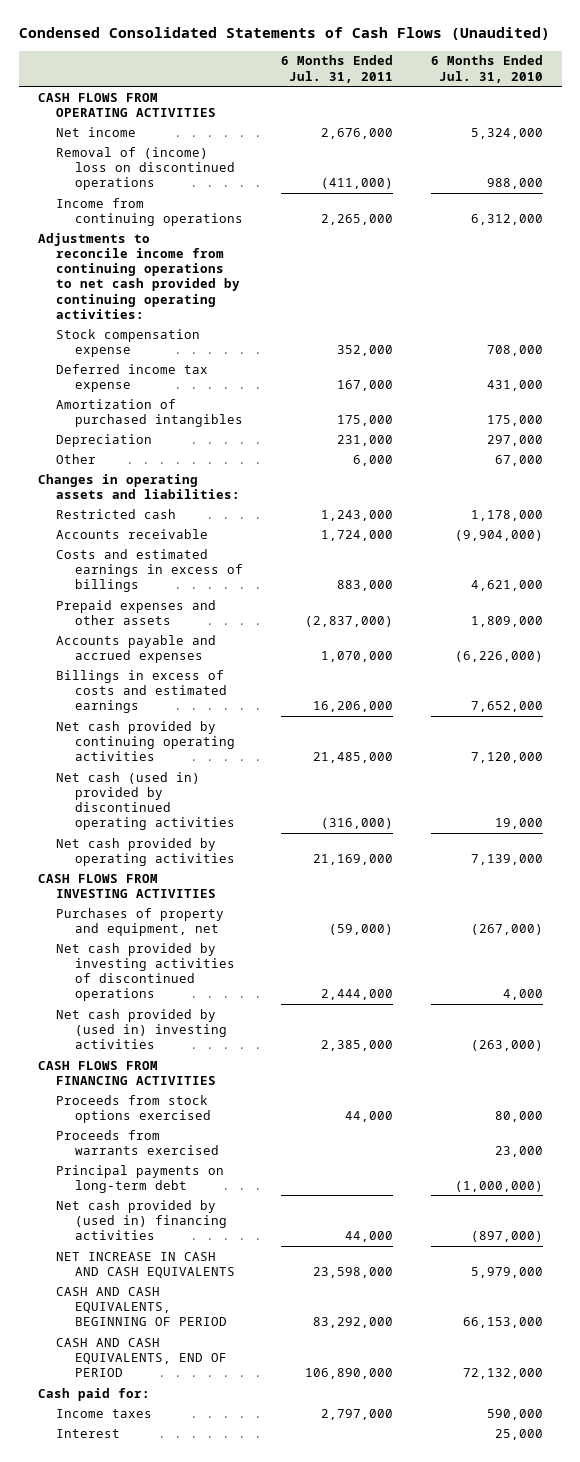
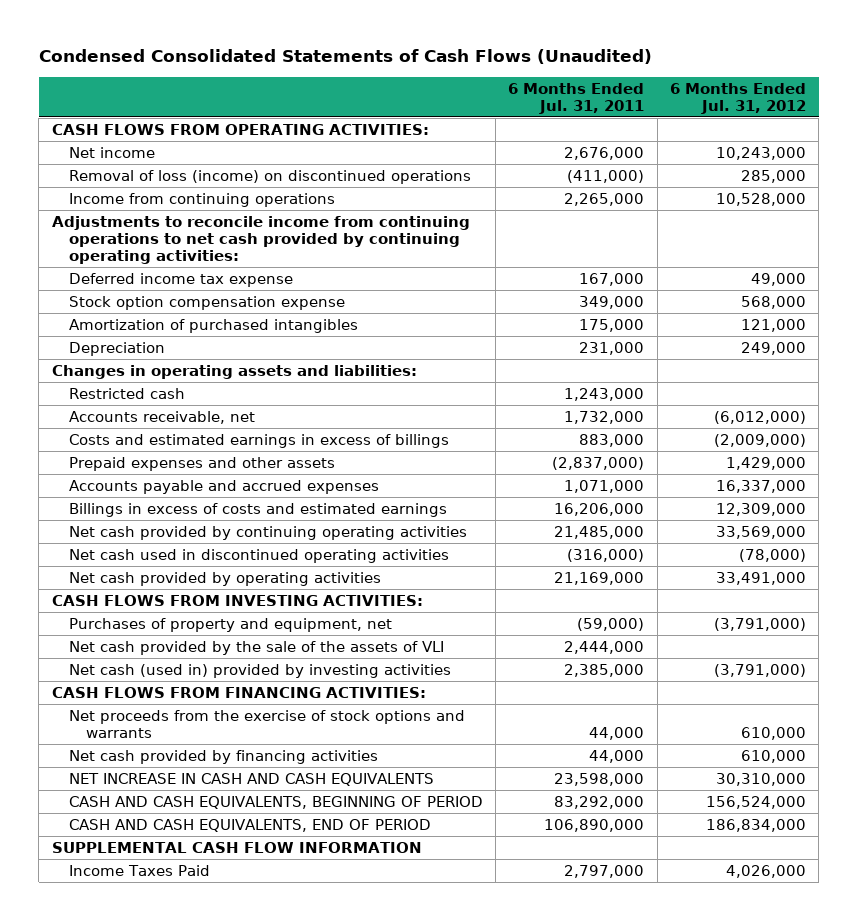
- | 6 Months Ended Jul. 31, 2011 | 6 Months Ended Jul. 31, 2010
+ | 6 Months Ended Jul. 31, 2011 | 6 Months Ended Jul. 31, 2012
- CASH FLOWS FROM OPERATING ACTIVITIES
+ CASH FLOWS FROM OPERATING ACTIVITIES:
- Removal of (income) loss on discontinued operations | (411,000) | 988,000
+ Removal of loss (income) on discontinued operations | (411,000) | 285,000
- Stock compensation expense | 352,000 | 708,000
+ Stock option compensation expense | 349,000 | 568,000
- Other | 6,000 | 67,000
- Accounts receivable | 1,724,000 | (9,904,000)
+ Accounts receivable, net | 1,732,000 | (6,012,000)
- Accounts payable and accrued expenses | 1,070,000 | (6,226,000)
+ Accounts payable and accrued expenses | 1,071,000 | 16,337,000
- Net cash (used in) provided by discontinued operating activities | (316,000) | 19,000
+ Net cash used in discontinued operating activities | (316,000) | (78,000)
- CASH FLOWS FROM INVESTING ACTIVITIES
+ CASH FLOWS FROM INVESTING ACTIVITIES:
- Net cash provided by investing activities of discontinued operations | 2,444,000 | 4,000
- Net cash provided by (used in) investing activities | 2,385,000 | (263,000)
- CASH FLOWS FROM FINANCING ACTIVITIES
- Proceeds from stock options exercised | 44,000 | 80,000
- Proceeds from warrants exercised | | 23,000
- Principal payments on long-term debt | | (1,000,000)
- Net cash provided by (used in) financing activities | 44,000 | (897,000)
+ Net cash provided by the sale of the assets of VLI | 2,444,000 |
+ Net cash (used in) provided by investing activities | 2,385,000 | (3,791,000)
+ CASH FLOWS FROM FINANCING ACTIVITIES:
+ Net proceeds from the exercise of stock options and warrants | 44,000 | 610,000
+ Net cash provided by financing activities | 44,000 | 610,000
- Cash paid for:
- Income taxes | 2,797,000 | 590,000
- Interest | | 25,000
+ SUPPLEMENTAL CASH FLOW INFORMATION
+ Income Taxes Paid | 2,797,000 | 4,026,000

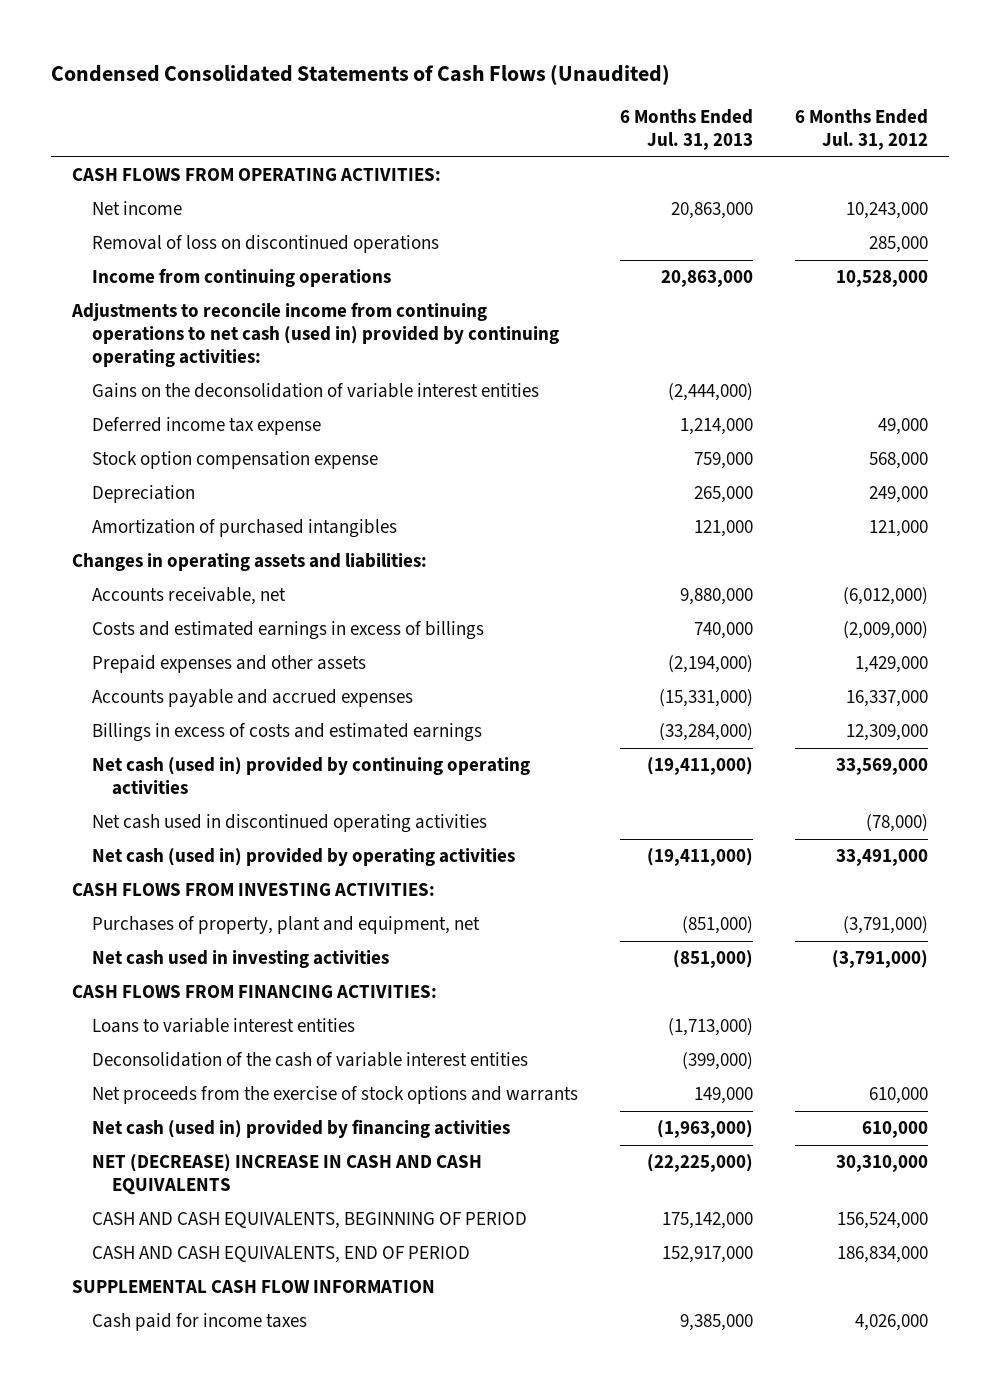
- | 6 Months Ended Jul. 31, 2011 | 6 Months Ended Jul. 31, 2012
+ | 6 Months Ended Jul. 31, 2013 | 6 Months Ended Jul. 31, 2012
- Removal of loss (income) on discontinued operations | (411,000) | 285,000
+ Removal of loss on discontinued operations | | 285,000
- Adjustments to reconcile income from continuing operations to net cash provided by continuing operating activities:
+ Adjustments to reconcile income from continuing operations to net cash (used in) provided by continuing operating activities:
+ Gains on the deconsolidation of variable interest entities | (2,444,000) |
moved down: Amortization of purchased intangibles | 121,000 | 121,000
- Restricted cash | 1,243,000 |
- Net cash provided by continuing operating activities | 21,485,000 | 33,569,000
+ Net cash (used in) provided by continuing operating activities | (19,411,000) | 33,569,000
- Net cash provided by operating activities | 21,169,000 | 33,491,000
+ Net cash (used in) provided by operating activities | (19,411,000) | 33,491,000
- Purchases of property and equipment, net | (59,000) | (3,791,000)
- Net cash provided by the sale of the assets of VLI | 2,444,000 |
- Net cash (used in) provided by investing activities | 2,385,000 | (3,791,000)
+ Purchases of property, plant and equipment, net | (851,000) | (3,791,000)
+ Net cash used in investing activities | (851,000) | (3,791,000)
+ Loans to variable interest entities | (1,713,000) |
+ Deconsolidation of the cash of variable interest entities | (399,000) |
- Net cash provided by financing activities | 44,000 | 610,000
- NET INCREASE IN CASH AND CASH EQUIVALENTS | 23,598,000 | 30,310,000
+ Net cash (used in) provided by financing activities | (1,963,000) | 610,000
+ NET (DECREASE) INCREASE IN CASH AND CASH EQUIVALENTS | (22,225,000) | 30,310,000
- Income Taxes Paid | 2,797,000 | 4,026,000
+ Cash paid for income taxes | 9,385,000 | 4,026,000

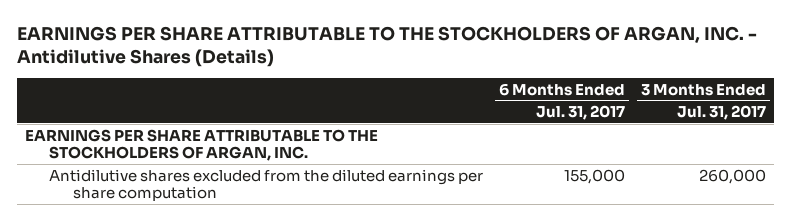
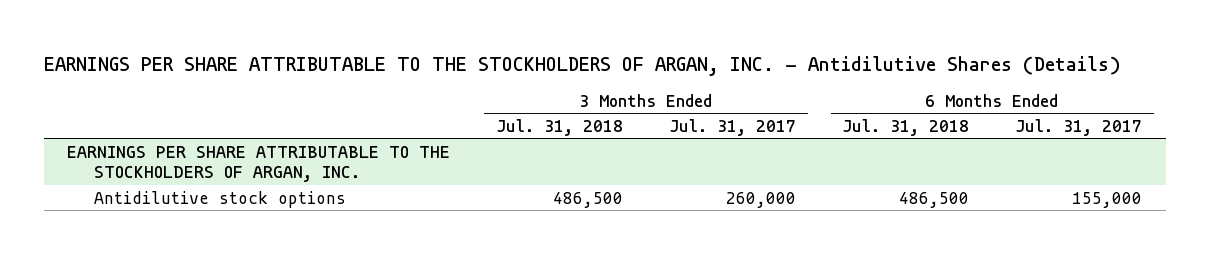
- | 6 Months Ended Jul. 31, 2017 | 3 Months Ended Jul. 31, 2017
+ | 3 Months Ended Jul. 31, 2018 | 3 Months Ended Jul. 31, 2017 | 6 Months Ended Jul. 31, 2018 | 6 Months Ended Jul. 31, 2017
- Antidilutive shares excluded from the diluted earnings per share computation | 155,000 | 260,000
+ Antidilutive stock options | 486,500 | 260,000 | 486,500 | 155,000

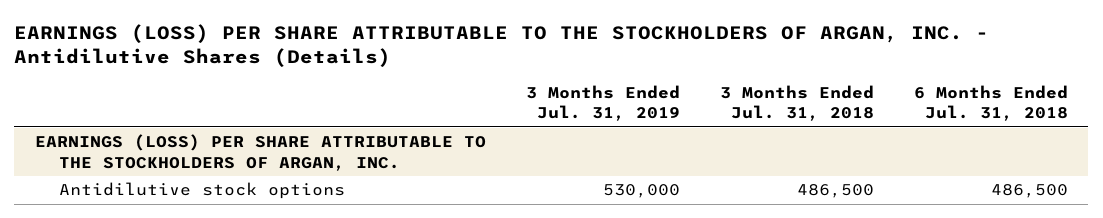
- EARNINGS PER SHARE ATTRIBUTABLE TO THE STOCKHOLDERS OF ARGAN, INC. - Antidilutive Shares (Details)
+ EARNINGS (LOSS) PER SHARE ATTRIBUTABLE TO THE STOCKHOLDERS OF ARGAN, INC. - Antidilutive Shares (Details)
- | 3 Months Ended Jul. 31, 2018 | 3 Months Ended Jul. 31, 2017 | 6 Months Ended Jul. 31, 2018 | 6 Months Ended Jul. 31, 2017
+ | 3 Months Ended Jul. 31, 2019 | 3 Months Ended Jul. 31, 2018 | 6 Months Ended Jul. 31, 2018
- EARNINGS PER SHARE ATTRIBUTABLE TO THE STOCKHOLDERS OF ARGAN, INC.
+ EARNINGS (LOSS) PER SHARE ATTRIBUTABLE TO THE STOCKHOLDERS OF ARGAN, INC.

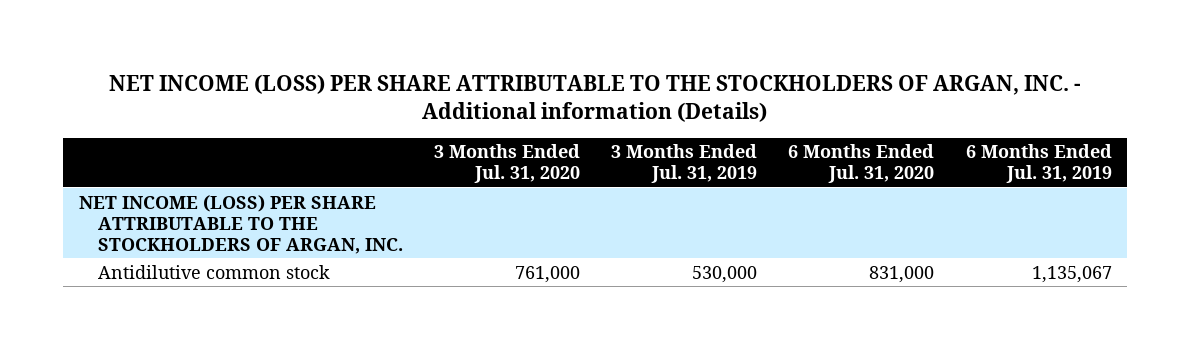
- EARNINGS (LOSS) PER SHARE ATTRIBUTABLE TO THE STOCKHOLDERS OF ARGAN, INC. - Antidilutive Shares (Details)
+ NET INCOME (LOSS) PER SHARE ATTRIBUTABLE TO THE STOCKHOLDERS OF ARGAN, INC. - Additional information (Details)
- | 3 Months Ended Jul. 31, 2019 | 3 Months Ended Jul. 31, 2018 | 6 Months Ended Jul. 31, 2018
+ | 3 Months Ended Jul. 31, 2020 | 3 Months Ended Jul. 31, 2019 | 6 Months Ended Jul. 31, 2020 | 6 Months Ended Jul. 31, 2019
- EARNINGS (LOSS) PER SHARE ATTRIBUTABLE TO THE STOCKHOLDERS OF ARGAN, INC.
- Antidilutive stock options | 530,000 | 486,500 | 486,500
+ NET INCOME (LOSS) PER SHARE ATTRIBUTABLE TO THE STOCKHOLDERS OF ARGAN, INC.
+ Antidilutive common stock | 761,000 | 530,000 | 831,000 | 1,135,067

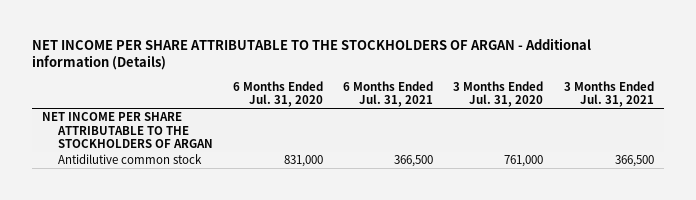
- NET INCOME (LOSS) PER SHARE ATTRIBUTABLE TO THE STOCKHOLDERS OF ARGAN, INC. - Additional information (Details)
+ NET INCOME PER SHARE ATTRIBUTABLE TO THE STOCKHOLDERS OF ARGAN - Additional information (Details)
- | 3 Months Ended Jul. 31, 2020 | 3 Months Ended Jul. 31, 2019 | 6 Months Ended Jul. 31, 2020 | 6 Months Ended Jul. 31, 2019
+ | 6 Months Ended Jul. 31, 2020 | 6 Months Ended Jul. 31, 2021 | 3 Months Ended Jul. 31, 2020 | 3 Months Ended Jul. 31, 2021
- NET INCOME (LOSS) PER SHARE ATTRIBUTABLE TO THE STOCKHOLDERS OF ARGAN, INC.
+ NET INCOME PER SHARE ATTRIBUTABLE TO THE STOCKHOLDERS OF ARGAN

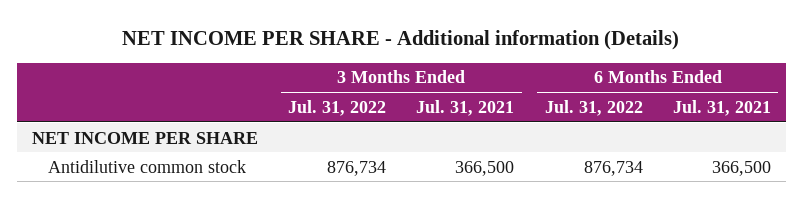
- NET INCOME PER SHARE ATTRIBUTABLE TO THE STOCKHOLDERS OF ARGAN - Additional information (Details)
+ NET INCOME PER SHARE - Additional information (Details)
- | 6 Months Ended Jul. 31, 2020 | 6 Months Ended Jul. 31, 2021 | 3 Months Ended Jul. 31, 2020 | 3 Months Ended Jul. 31, 2021
+ | 3 Months Ended Jul. 31, 2022 | 3 Months Ended Jul. 31, 2021 | 6 Months Ended Jul. 31, 2022 | 6 Months Ended Jul. 31, 2021
- NET INCOME PER SHARE ATTRIBUTABLE TO THE STOCKHOLDERS OF ARGAN
+ NET INCOME PER SHARE

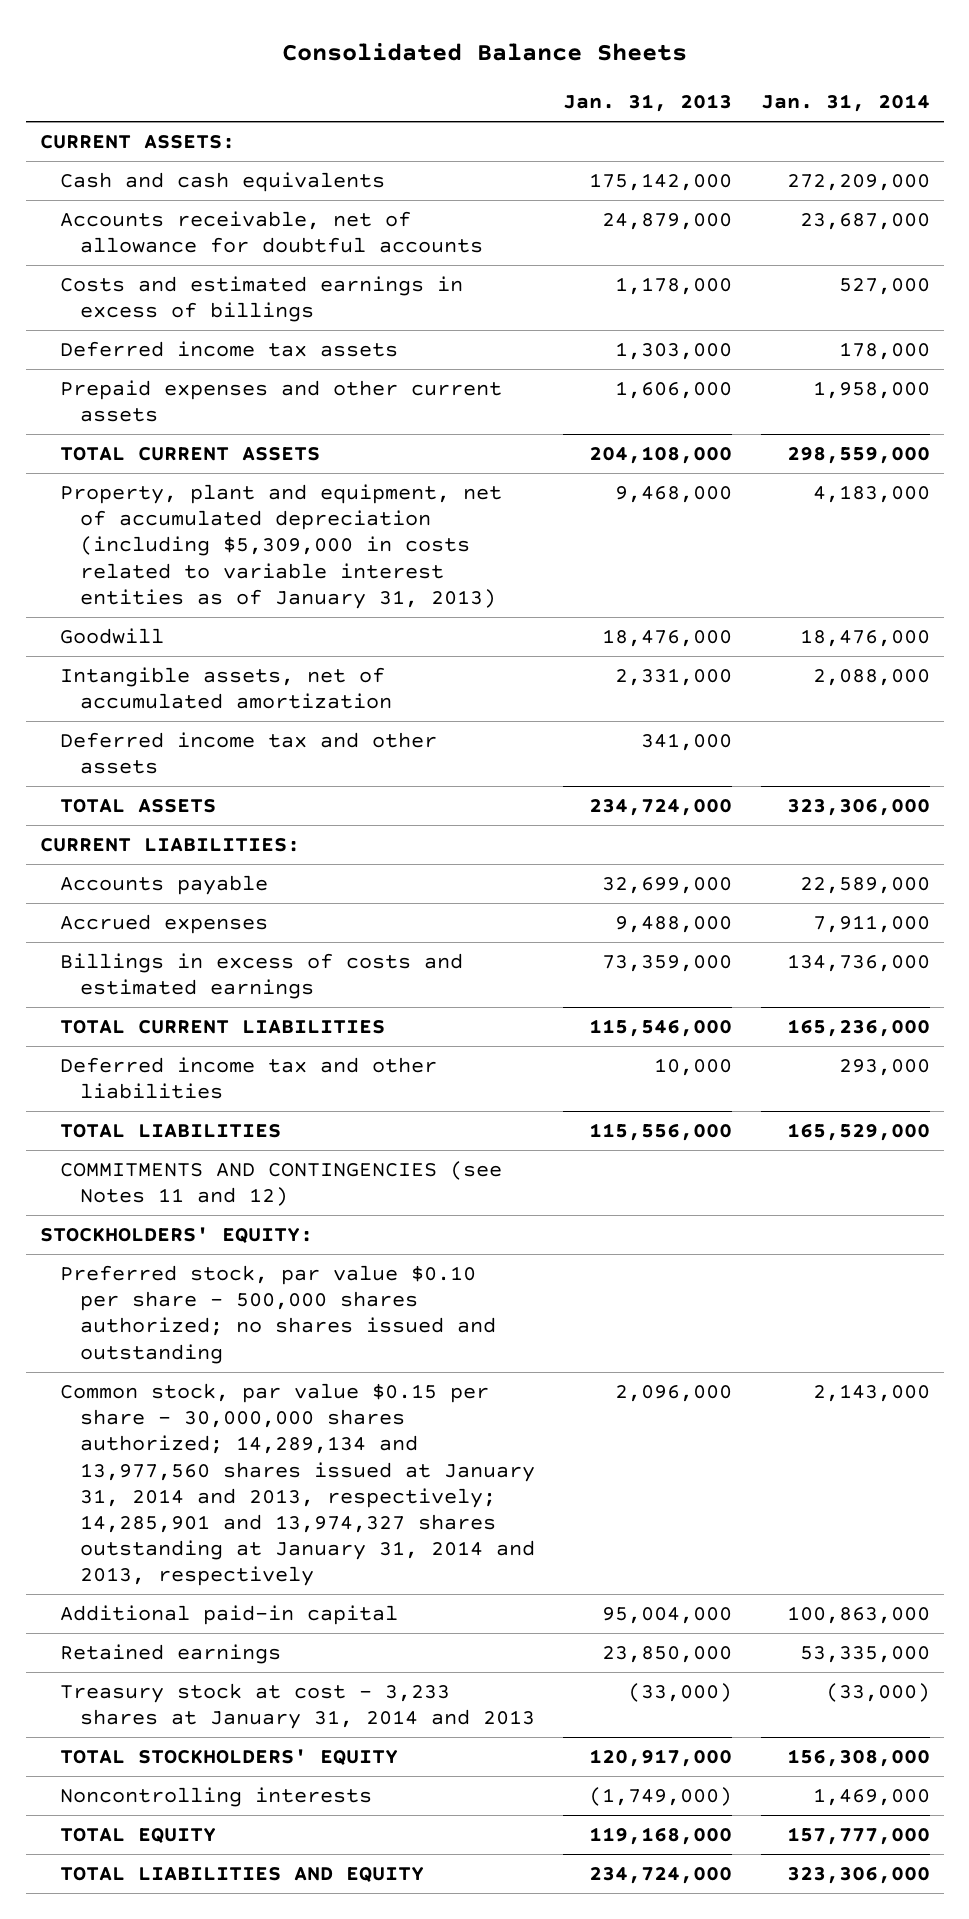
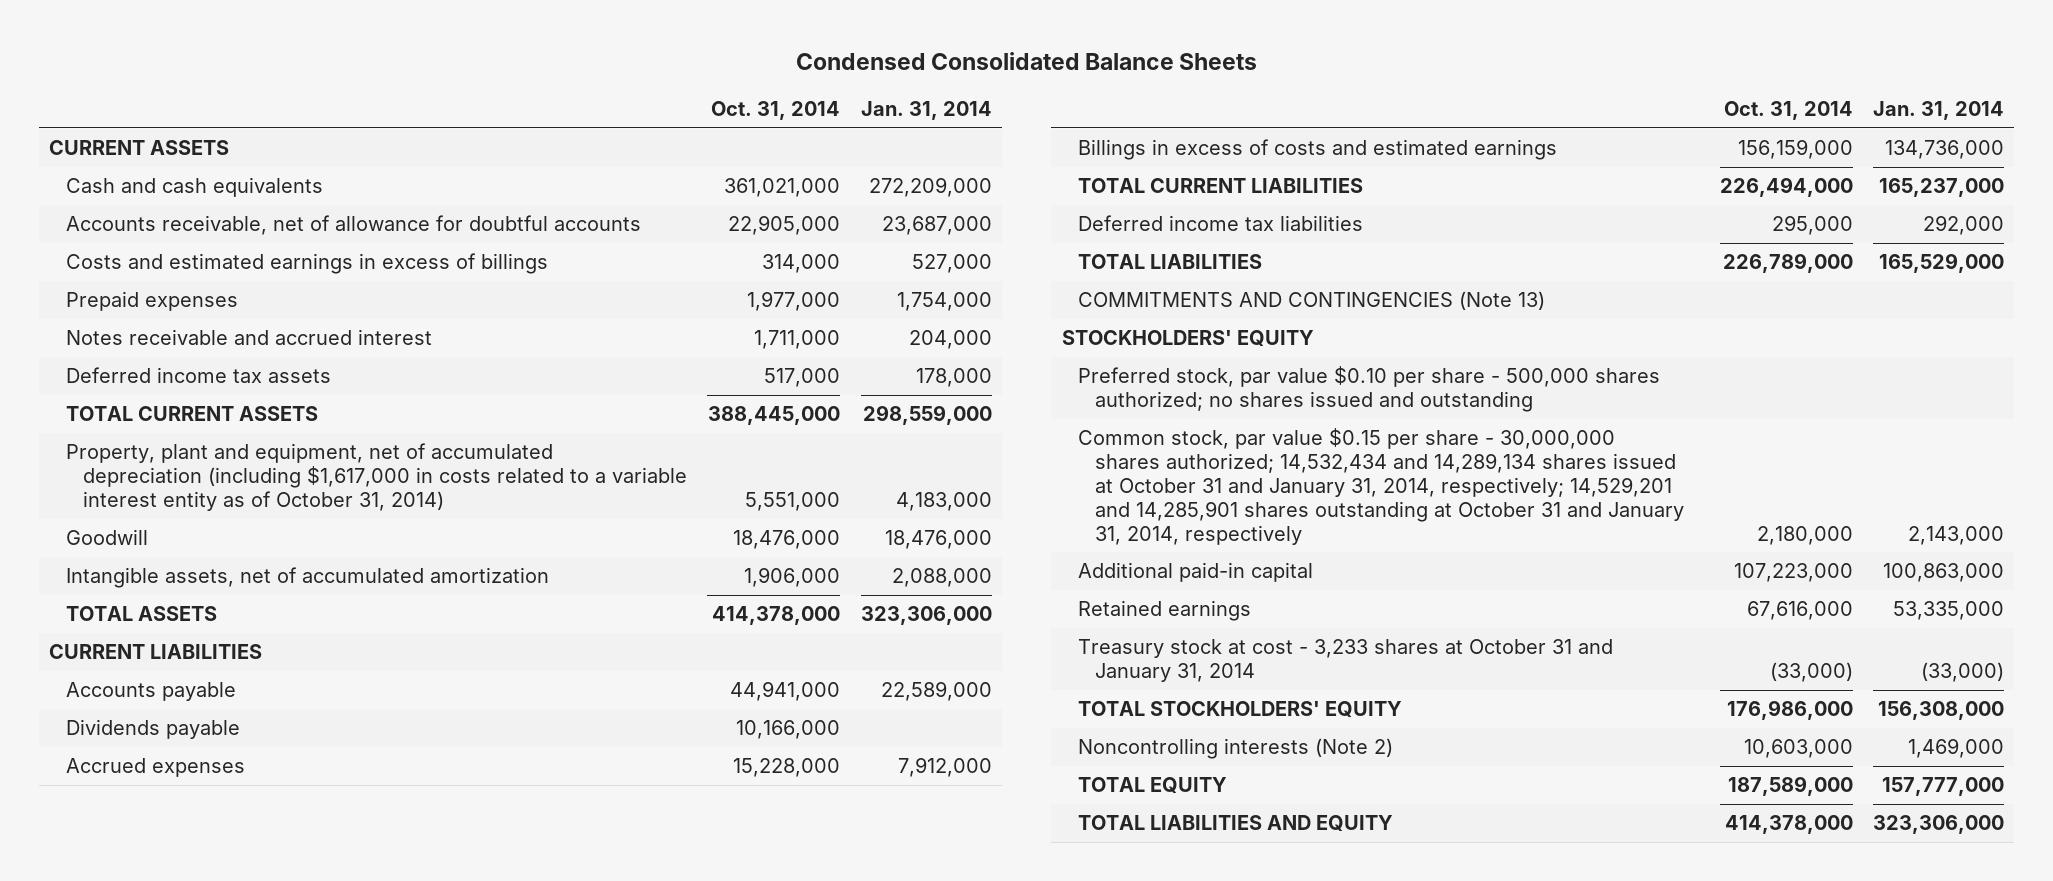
- Consolidated Balance Sheets
+ Condensed Consolidated Balance Sheets
- | Jan. 31, 2013 | Jan. 31, 2014
+ | Oct. 31, 2014 | Jan. 31, 2014
- CURRENT ASSETS:
+ CURRENT ASSETS
+ Prepaid expenses | 1,977,000 | 1,754,000
+ Notes receivable and accrued interest | 1,711,000 | 204,000
- Prepaid expenses and other current assets | 1,606,000 | 1,958,000
- Property, plant and equipment, net of accumulated depreciation (including $5,309,000 in costs related to variable interest entities as of January 31, 2013) | 9,468,000 | 4,183,000
+ Property, plant and equipment, net of accumulated depreciation (including $1,617,000 in costs related to a variable interest entity as of October 31, 2014) | 5,551,000 | 4,183,000
- Deferred income tax and other assets | 341,000 |
- CURRENT LIABILITIES:
+ CURRENT LIABILITIES
- Accrued expenses | 9,488,000 | 7,911,000
+ Dividends payable | 10,166,000 |
+ Accrued expenses | 15,228,000 | 7,912,000
- TOTAL CURRENT LIABILITIES | 115,546,000 | 165,236,000
- Deferred income tax and other liabilities | 10,000 | 293,000
+ TOTAL CURRENT LIABILITIES | 226,494,000 | 165,237,000
+ Deferred income tax liabilities | 295,000 | 292,000
- COMMITMENTS AND CONTINGENCIES (see Notes 11 and 12)
- STOCKHOLDERS' EQUITY:
+ COMMITMENTS AND CONTINGENCIES (Note 13)
+ STOCKHOLDERS' EQUITY
- Common stock, par value $0.15 per share - 30,000,000 shares authorized; 14,289,134 and 13,977,560 shares issued at January 31, 2014 and 2013, respectively; 14,285,901 and 13,974,327 shares outstanding at January 31, 2014 and 2013, respectively | 2,096,000 | 2,143,000
+ Common stock, par value $0.15 per share - 30,000,000 shares authorized; 14,532,434 and 14,289,134 shares issued at October 31 and January 31, 2014, respectively; 14,529,201 and 14,285,901 shares outstanding at October 31 and January 31, 2014, respectively | 2,180,000 | 2,143,000
- Treasury stock at cost - 3,233 shares at January 31, 2014 and 2013 | (33,000) | (33,000)
+ Treasury stock at cost - 3,233 shares at October 31 and January 31, 2014 | (33,000) | (33,000)
- Noncontrolling interests | (1,749,000) | 1,469,000
+ Noncontrolling interests (Note 2) | 10,603,000 | 1,469,000

